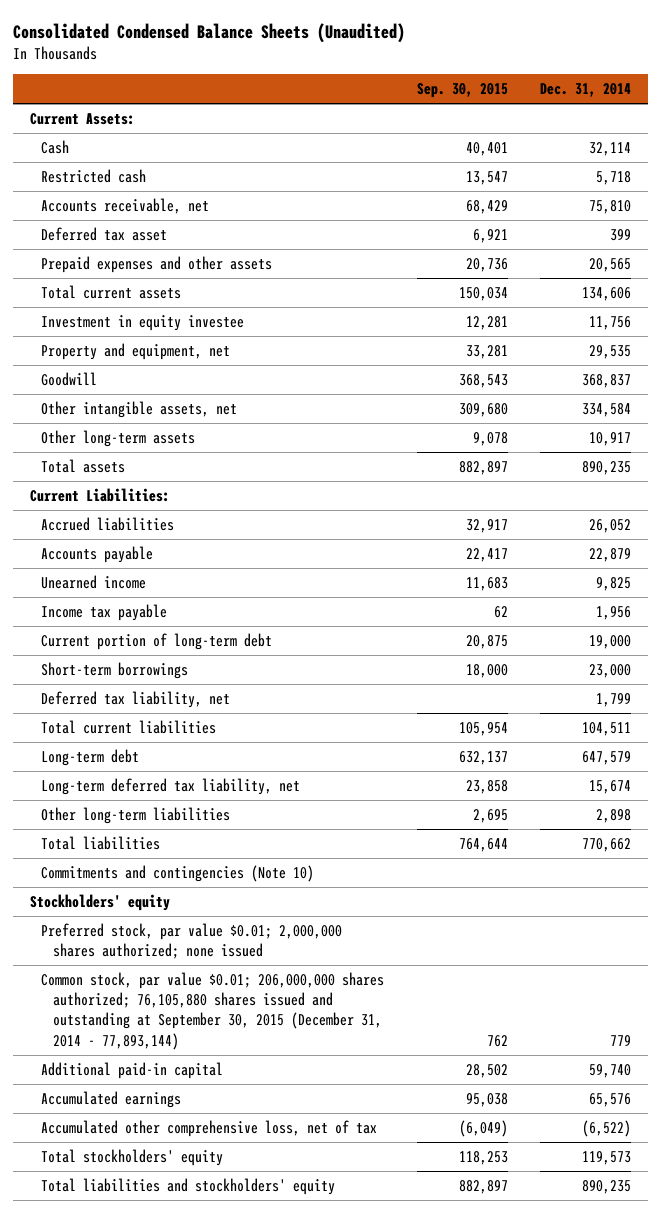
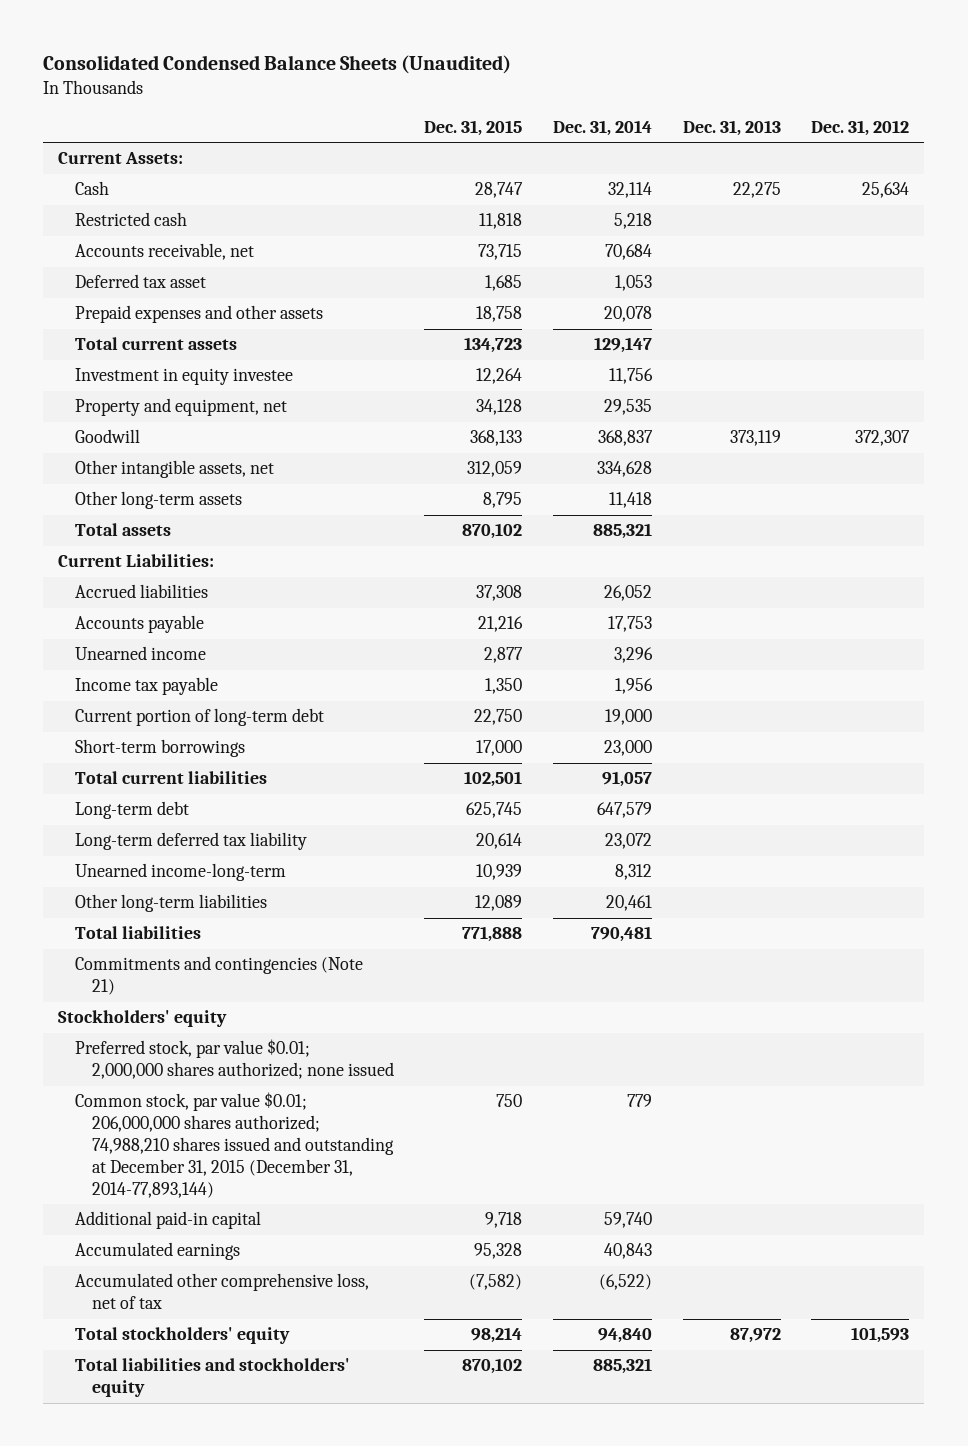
- | Sep. 30, 2015 | Dec. 31, 2014
+ | Dec. 31, 2015 | Dec. 31, 2014 | Dec. 31, 2013 | Dec. 31, 2012
- Restricted cash | 13,547 | 5,718
- Accounts receivable, net | 68,429 | 75,810
- Deferred tax asset | 6,921 | 399
- Prepaid expenses and other assets | 20,736 | 20,565
- Total current assets | 150,034 | 134,606
+ Restricted cash | 11,818 | 5,218 | |
+ Accounts receivable, net | 73,715 | 70,684 | |
+ Deferred tax asset | 1,685 | 1,053 | |
+ Prepaid expenses and other assets | 18,758 | 20,078 | |
+ Total current assets | 134,723 | 129,147 | |
- Other intangible assets, net | 309,680 | 334,584
- Other long-term assets | 9,078 | 10,917
- Total assets | 882,897 | 890,235
+ Other intangible assets, net | 312,059 | 334,628 | |
+ Other long-term assets | 8,795 | 11,418 | |
+ Total assets | 870,102 | 885,321 | |
- Accounts payable | 22,417 | 22,879
- Unearned income | 11,683 | 9,825
+ Accounts payable | 21,216 | 17,753 | |
+ Unearned income | 2,877 | 3,296 | |
- Deferred tax liability, net | | 1,799
- Total current liabilities | 105,954 | 104,511
+ Total current liabilities | 102,501 | 91,057 | |
- Long-term deferred tax liability, net | 23,858 | 15,674
- Other long-term liabilities | 2,695 | 2,898
- Total liabilities | 764,644 | 770,662
- Commitments and contingencies (Note 10)
+ Long-term deferred tax liability | 20,614 | 23,072 | |
+ Unearned income-long-term | 10,939 | 8,312 | |
+ Other long-term liabilities | 12,089 | 20,461 | |
+ Total liabilities | 771,888 | 790,481 | |
+ Commitments and contingencies (Note 21)
- Common stock, par value $0.01; 206,000,000 shares authorized; 76,105,880 shares issued and outstanding at September 30, 2015 (December 31, 2014 - 77,893,144) | 762 | 779
+ Common stock, par value $0.01; 206,000,000 shares authorized; 74,988,210 shares issued and outstanding at December 31, 2015 (December 31, 2014-77,893,144) | 750 | 779 | |
- Accumulated earnings | 95,038 | 65,576
+ Accumulated earnings | 95,328 | 40,843 | |
- Total stockholders' equity | 118,253 | 119,573
- Total liabilities and stockholders' equity | 882,897 | 890,235
+ Total stockholders' equity | 98,214 | 94,840 | 87,972 | 101,593
+ Total liabilities and stockholders' equity | 870,102 | 885,321 | |

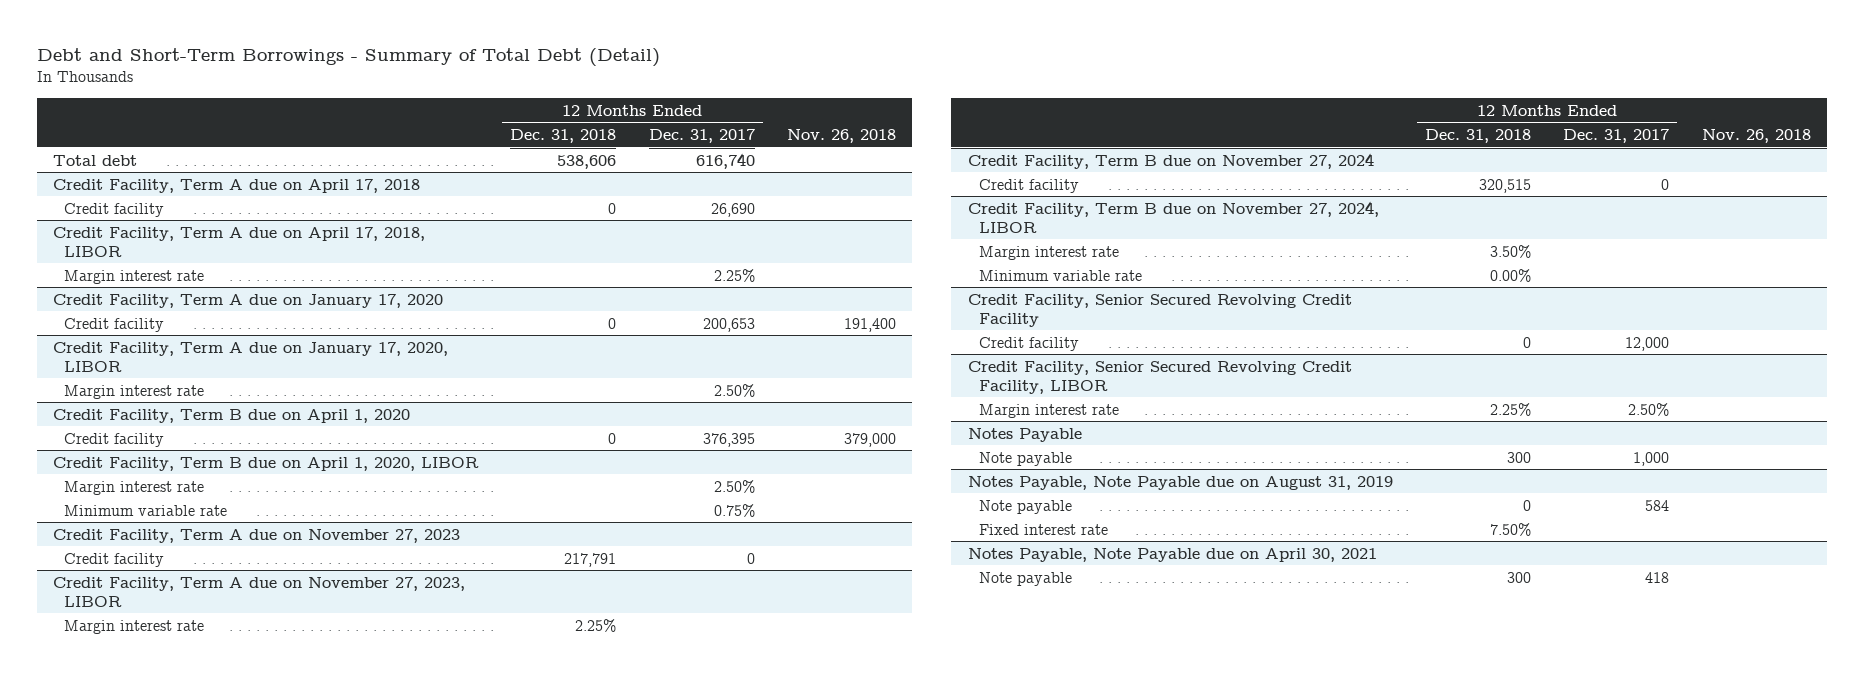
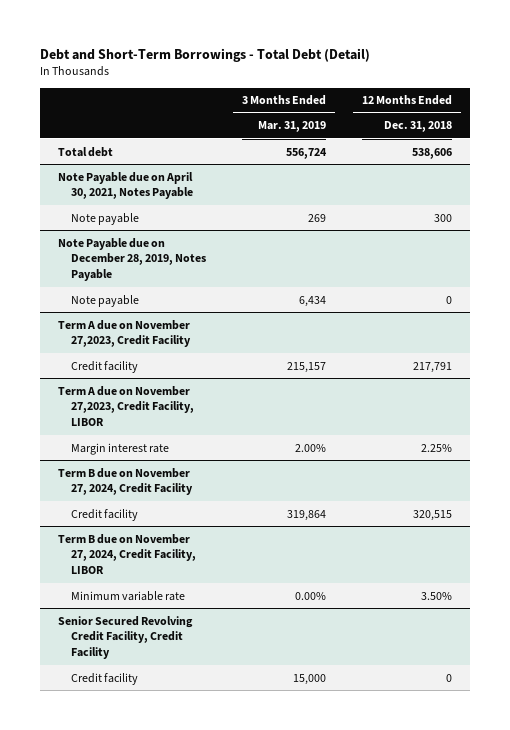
- Debt and Short-Term Borrowings - Summary of Total Debt (Detail)
+ Debt and Short-Term Borrowings - Total Debt (Detail)
- | 12 Months Ended Dec. 31, 2018 | 12 Months Ended Dec. 31, 2017 | Nov. 26, 2018
+ | 3 Months Ended Mar. 31, 2019 | 12 Months Ended Dec. 31, 2018
- Credit Facility, Term A due on April 17, 2018
- Credit facility | 0 | 26,690 |
- Credit Facility, Term A due on April 17, 2018, LIBOR
- Margin interest rate | | 2.25% |
- Credit Facility, Term A due on January 17, 2020
- Credit facility | 0 | 200,653 | 191,400
- Credit Facility, Term A due on January 17, 2020, LIBOR
- Margin interest rate | | 2.50% |
- Credit Facility, Term B due on April 1, 2020
- Credit facility | 0 | 376,395 | 379,000
- Credit Facility, Term B due on April 1, 2020, LIBOR
- Margin interest rate | | 2.50% |
- Minimum variable rate | | 0.75% |
- Credit Facility, Term A due on November 27, 2023
+ Note Payable due on April 30, 2021, Notes Payable
+ Note payable | 269 | 300
+ Note Payable due on December 28, 2019, Notes Payable
+ Note payable | 6,434 | 0
+ Term A due on November 27,2023, Credit Facility
- Credit Facility, Term A due on November 27, 2023, LIBOR
+ Term A due on November 27,2023, Credit Facility, LIBOR
- Credit Facility, Term B due on November 27, 2024
+ Term B due on November 27, 2024, Credit Facility
- Credit Facility, Term B due on November 27, 2024, LIBOR
- Margin interest rate | 3.50% | |
- Minimum variable rate | 0.00% | |
- Credit Facility, Senior Secured Revolving Credit Facility
+ Term B due on November 27, 2024, Credit Facility, LIBOR
+ Minimum variable rate | 0.00% | 3.50%
+ Senior Secured Revolving Credit Facility, Credit Facility
- Credit Facility, Senior Secured Revolving Credit Facility, LIBOR
- Margin interest rate | 2.25% | 2.50% |
- Notes Payable
- Note payable | 300 | 1,000 |
- Notes Payable, Note Payable due on August 31, 2019
- Note payable | 0 | 584 |
- Fixed interest rate | 7.50% | |
- Notes Payable, Note Payable due on April 30, 2021
- Note payable | 300 | 418 |

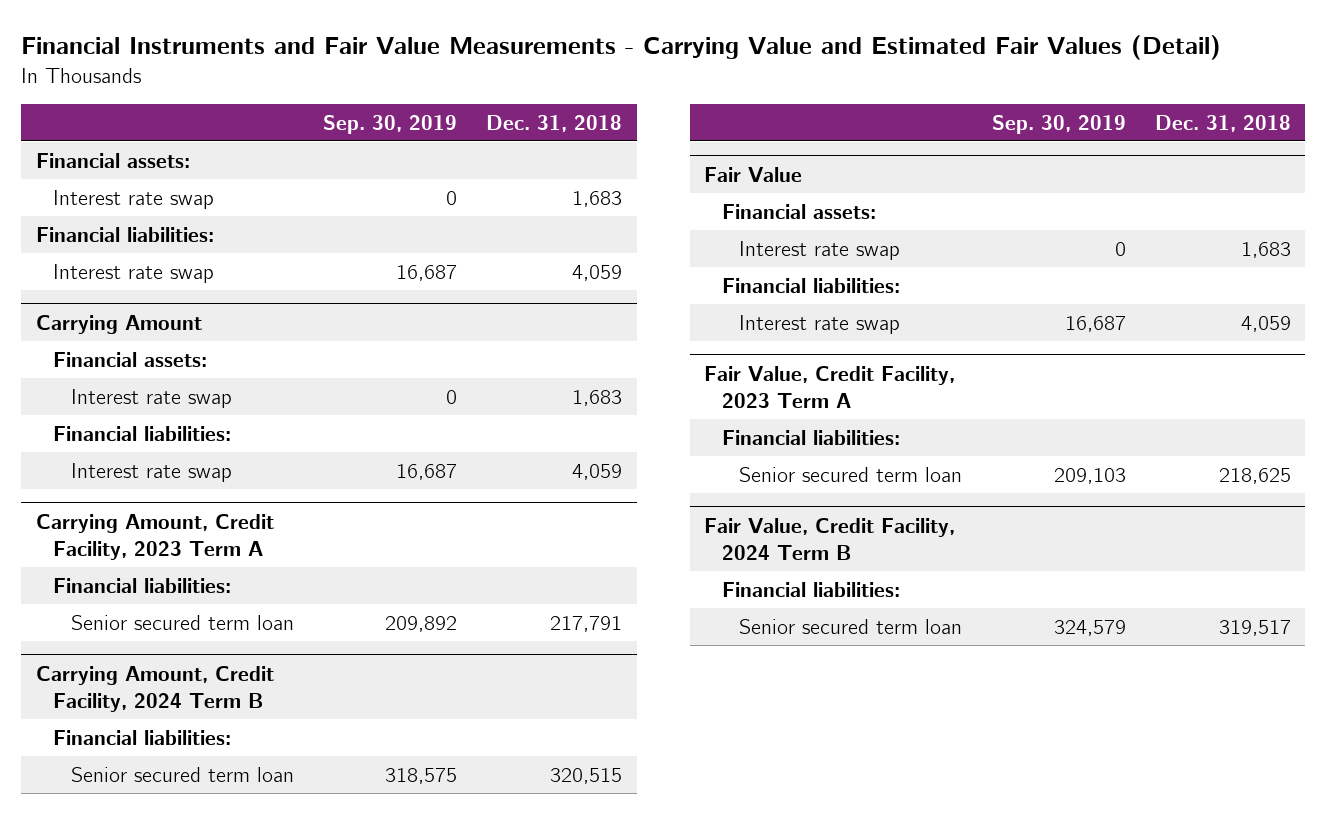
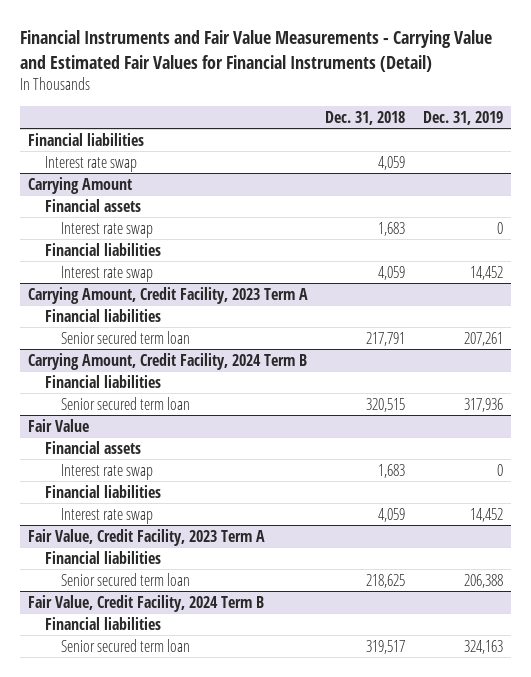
- Financial Instruments and Fair Value Measurements - Carrying Value and Estimated Fair Values (Detail)
+ Financial Instruments and Fair Value Measurements - Carrying Value and Estimated Fair Values for Financial Instruments (Detail)
- | Sep. 30, 2019 | Dec. 31, 2018
+ | Dec. 31, 2018 | Dec. 31, 2019
- Financial assets:
- Interest rate swap | 0 | 1,683
- Financial liabilities:
+ Financial liabilities
@ Carrying Amount
- Financial assets:
+ Financial assets
- Financial liabilities:
+ Financial liabilities
@ Carrying Amount, Credit Facility, 2023 Term A
- Financial liabilities:
+ Financial liabilities
@ Carrying Amount, Credit Facility, 2024 Term B
- Financial liabilities:
+ Financial liabilities
@ Fair Value
- Financial assets:
+ Financial assets
- Financial liabilities:
+ Financial liabilities
@ Fair Value, Credit Facility, 2023 Term A
- Financial liabilities:
+ Financial liabilities
@ Fair Value, Credit Facility, 2024 Term B
- Financial liabilities:
+ Financial liabilities

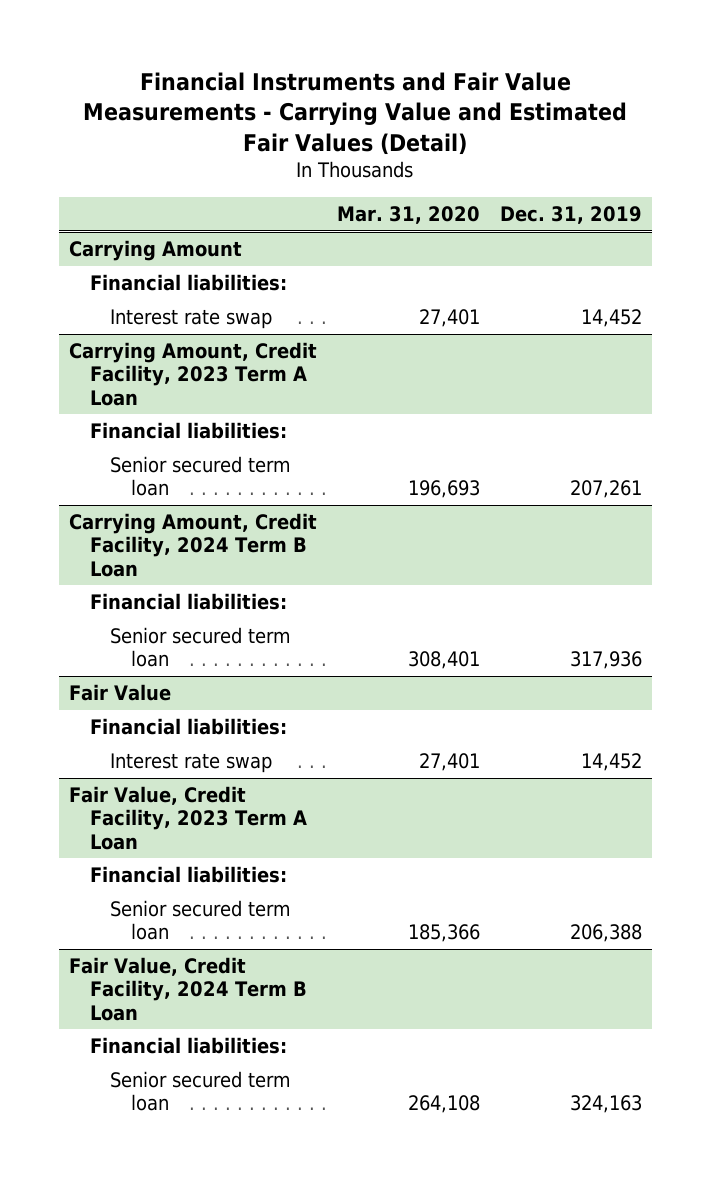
- Financial Instruments and Fair Value Measurements - Carrying Value and Estimated Fair Values for Financial Instruments (Detail)
+ Financial Instruments and Fair Value Measurements - Carrying Value and Estimated Fair Values (Detail)
- | Dec. 31, 2018 | Dec. 31, 2019
+ | Mar. 31, 2020 | Dec. 31, 2019
- Financial liabilities
- Interest rate swap | 4,059 |
@ Carrying Amount
- Financial assets
- Interest rate swap | 1,683 | 0
- Financial liabilities
+ Financial liabilities:
- Carrying Amount, Credit Facility, 2023 Term A
- Financial liabilities
+ Carrying Amount, Credit Facility, 2023 Term A Loan
+ Financial liabilities:
- Carrying Amount, Credit Facility, 2024 Term B
- Financial liabilities
+ Carrying Amount, Credit Facility, 2024 Term B Loan
+ Financial liabilities:
@ Fair Value
- Financial assets
- Interest rate swap | 1,683 | 0
- Financial liabilities
+ Financial liabilities:
- Fair Value, Credit Facility, 2023 Term A
- Financial liabilities
+ Fair Value, Credit Facility, 2023 Term A Loan
+ Financial liabilities:
- Fair Value, Credit Facility, 2024 Term B
- Financial liabilities
+ Fair Value, Credit Facility, 2024 Term B Loan
+ Financial liabilities:

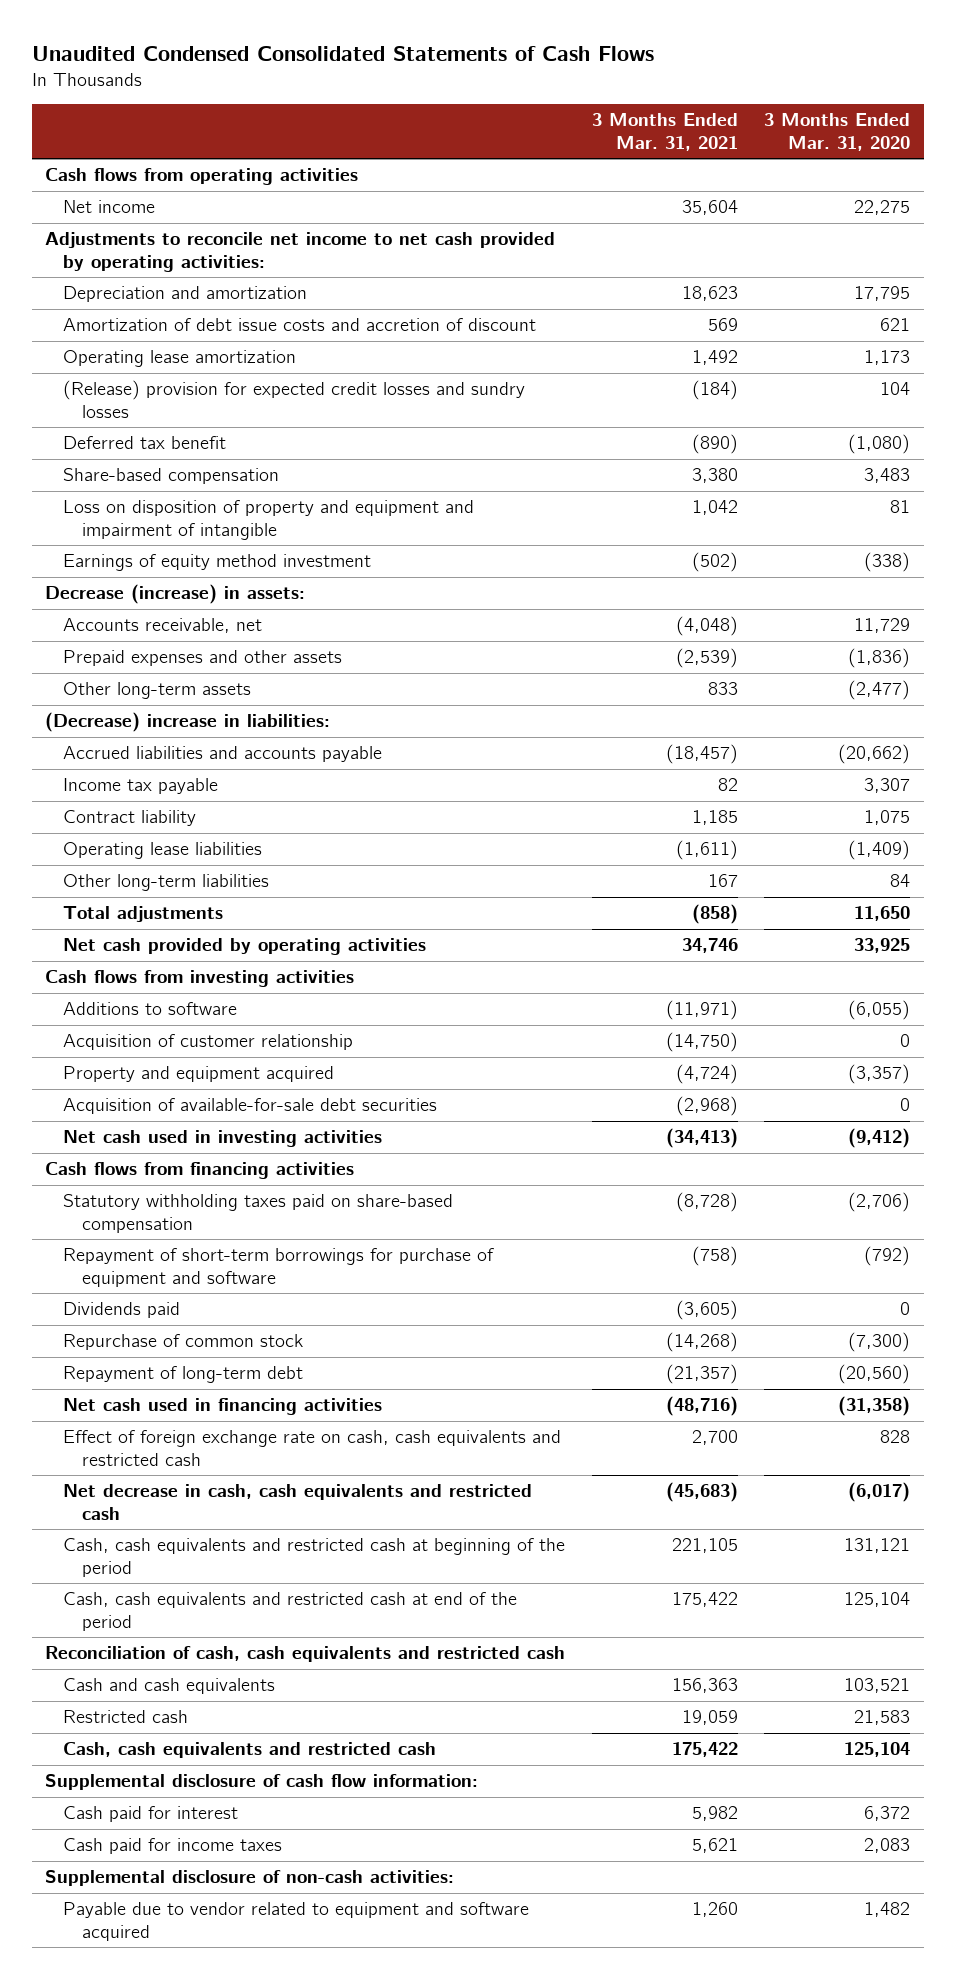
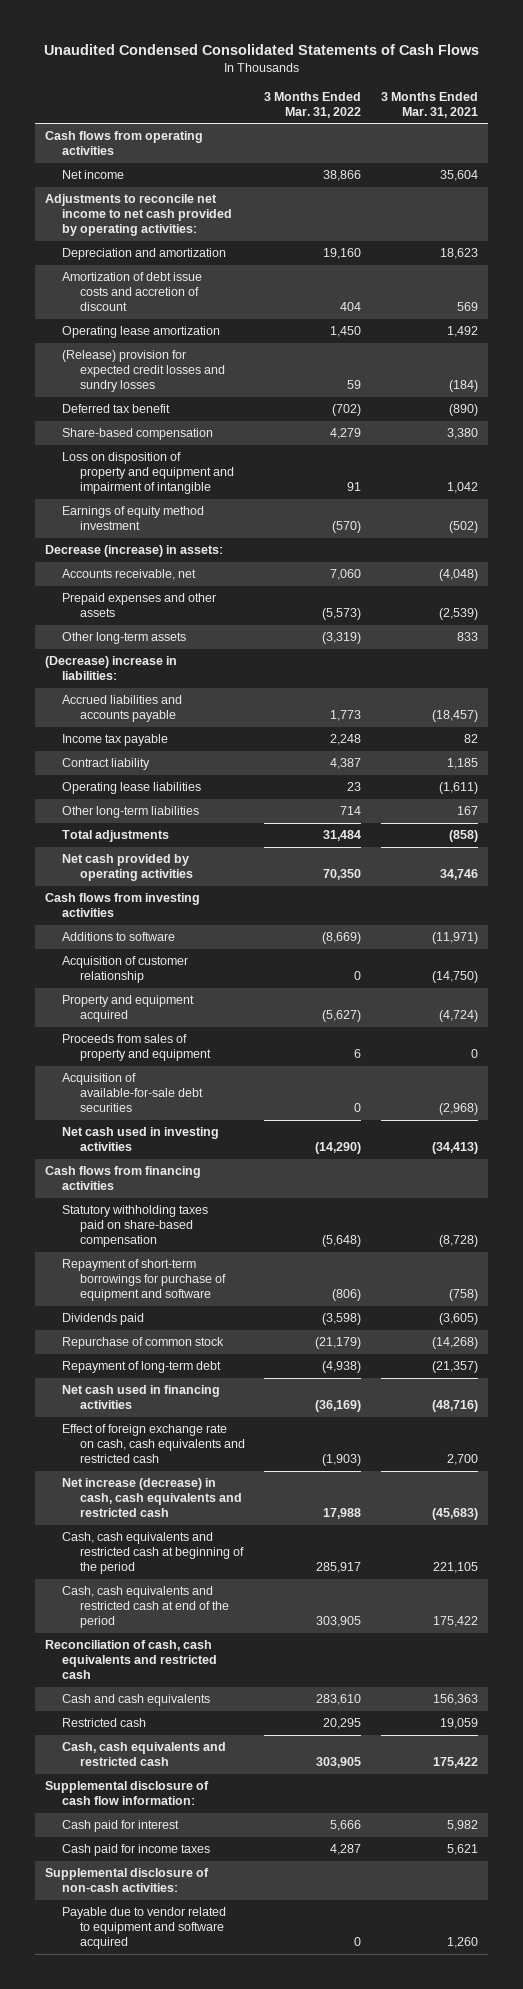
- | 3 Months Ended Mar. 31, 2021 | 3 Months Ended Mar. 31, 2020
+ | 3 Months Ended Mar. 31, 2022 | 3 Months Ended Mar. 31, 2021
+ Proceeds from sales of property and equipment | 6 | 0
- Net decrease in cash, cash equivalents and restricted cash | (45,683) | (6,017)
+ Net increase (decrease) in cash, cash equivalents and restricted cash | 17,988 | (45,683)

